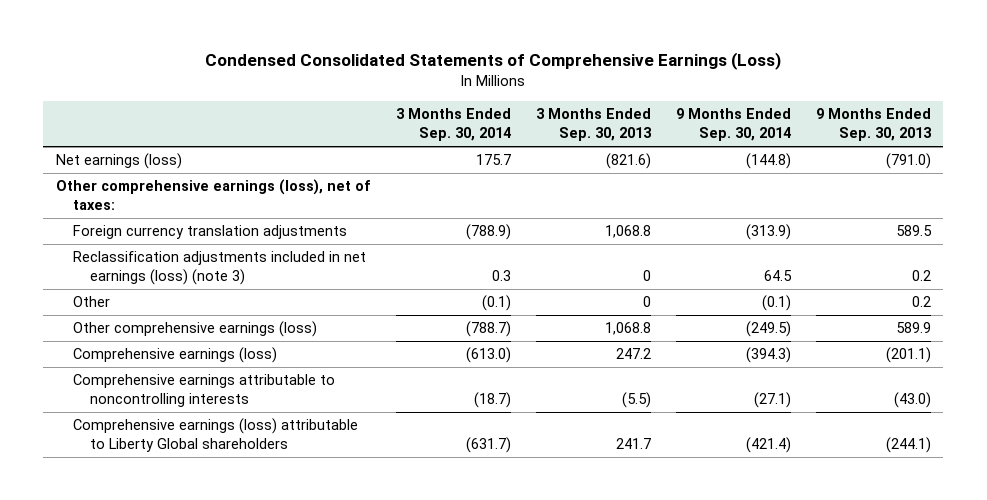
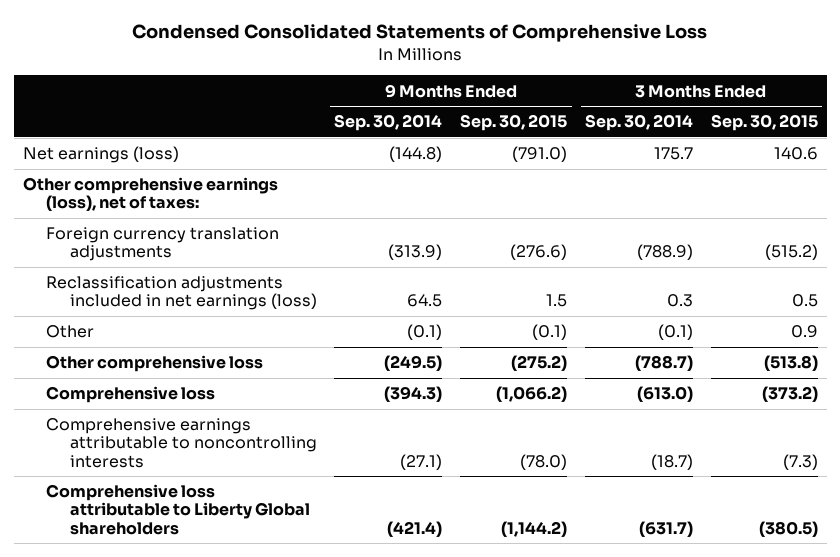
- Condensed Consolidated Statements of Comprehensive Earnings (Loss)
+ Condensed Consolidated Statements of Comprehensive Loss
- | 3 Months Ended Sep. 30, 2014 | 3 Months Ended Sep. 30, 2013 | 9 Months Ended Sep. 30, 2014 | 9 Months Ended Sep. 30, 2013
+ | 9 Months Ended Sep. 30, 2014 | 9 Months Ended Sep. 30, 2015 | 3 Months Ended Sep. 30, 2014 | 3 Months Ended Sep. 30, 2015
- Reclassification adjustments included in net earnings (loss) (note 3) | 0.3 | 0 | 64.5 | 0.2
+ Reclassification adjustments included in net earnings (loss) | 64.5 | 1.5 | 0.3 | 0.5
- Other comprehensive earnings (loss) | (788.7) | 1,068.8 | (249.5) | 589.9
- Comprehensive earnings (loss) | (613.0) | 247.2 | (394.3) | (201.1)
+ Other comprehensive loss | (249.5) | (275.2) | (788.7) | (513.8)
+ Comprehensive loss | (394.3) | (1,066.2) | (613.0) | (373.2)
- Comprehensive earnings (loss) attributable to Liberty Global shareholders | (631.7) | 241.7 | (421.4) | (244.1)
+ Comprehensive loss attributable to Liberty Global shareholders | (421.4) | (1,144.2) | (631.7) | (380.5)

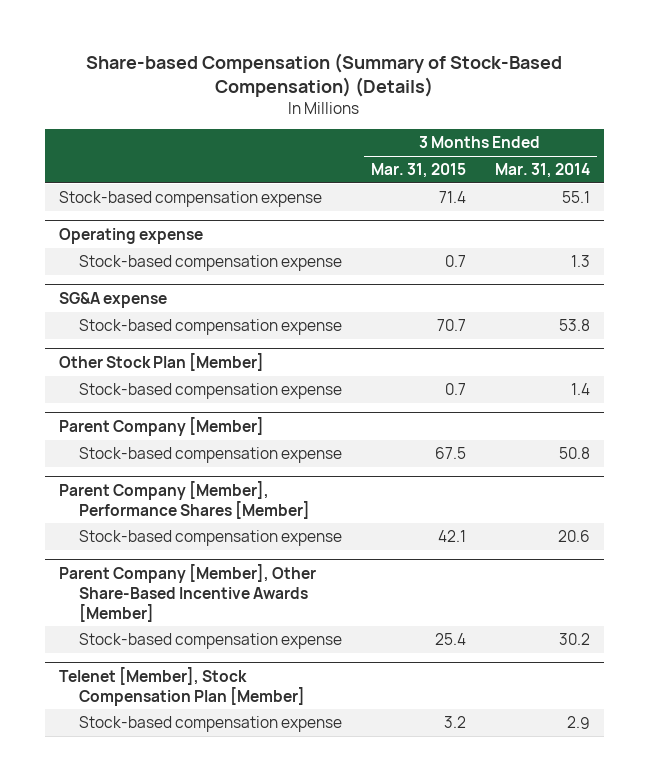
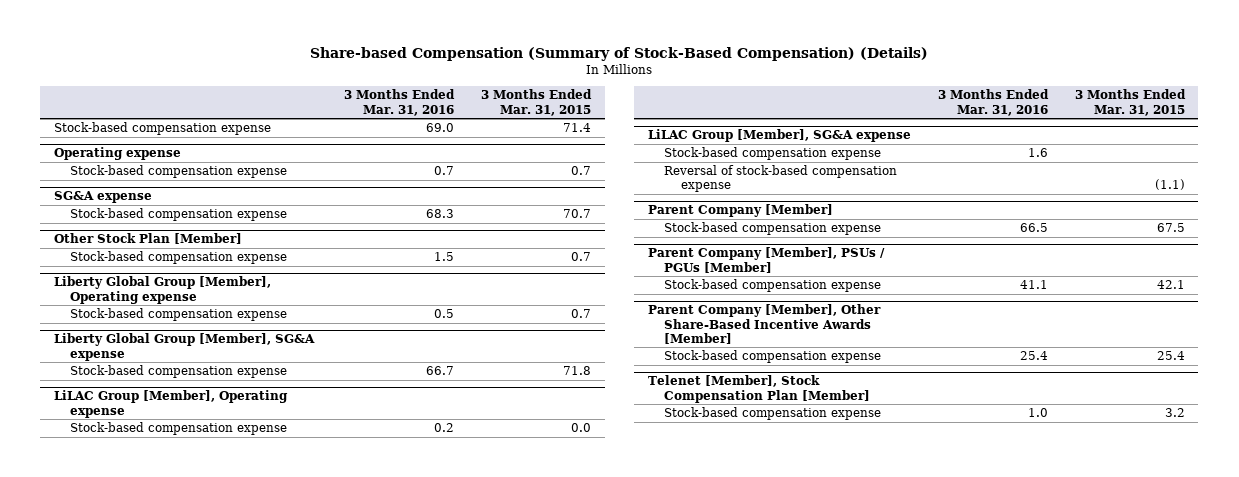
- | 3 Months Ended Mar. 31, 2015 | 3 Months Ended Mar. 31, 2014
+ | 3 Months Ended Mar. 31, 2016 | 3 Months Ended Mar. 31, 2015
+ Liberty Global Group [Member], Operating expense
+ Stock-based compensation expense | 0.5 | 0.7
+ Liberty Global Group [Member], SG&A expense
+ Stock-based compensation expense | 66.7 | 71.8
+ LiLAC Group [Member], Operating expense
+ Stock-based compensation expense | 0.2 | 0.0
+ LiLAC Group [Member], SG&A expense
+ Stock-based compensation expense | 1.6 |
+ Reversal of stock-based compensation expense | | (1.1)
- Parent Company [Member], Performance Shares [Member]
+ Parent Company [Member], PSUs / PGUs [Member]

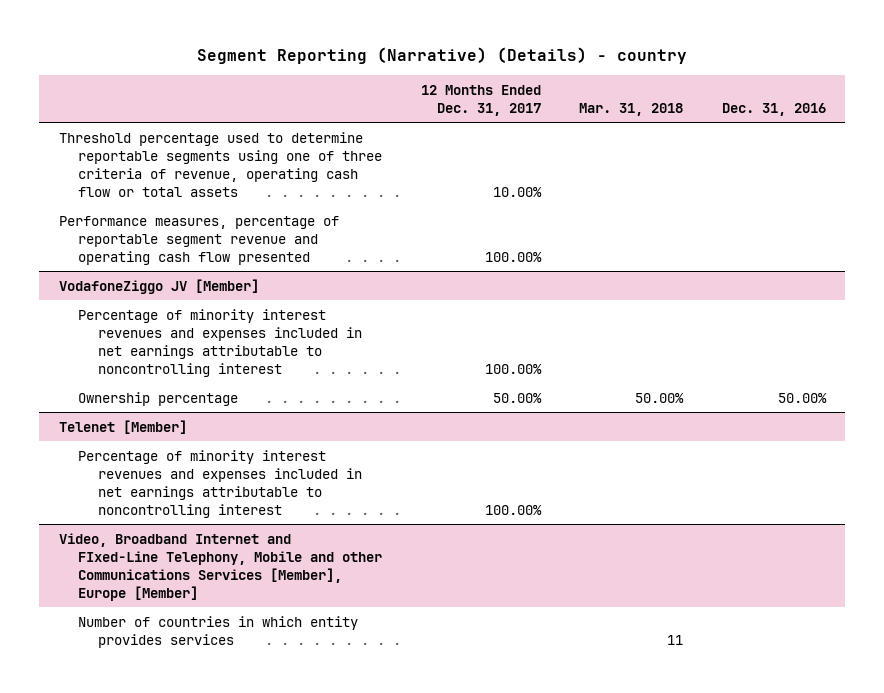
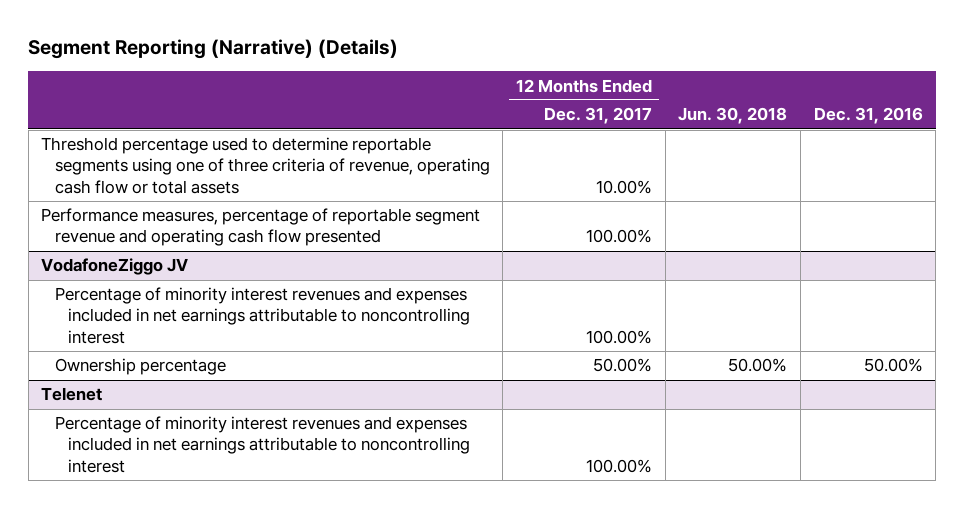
- Segment Reporting (Narrative) (Details) - country
+ Segment Reporting (Narrative) (Details)
- | 12 Months Ended Dec. 31, 2017 | Mar. 31, 2018 | Dec. 31, 2016
+ | 12 Months Ended Dec. 31, 2017 | Jun. 30, 2018 | Dec. 31, 2016
- VodafoneZiggo JV [Member]
+ VodafoneZiggo JV
- Telenet [Member]
+ Telenet
- Video, Broadband Internet and FIxed-Line Telephony, Mobile and other Communications Services [Member], Europe [Member]
- Number of countries in which entity provides services | | 11 |

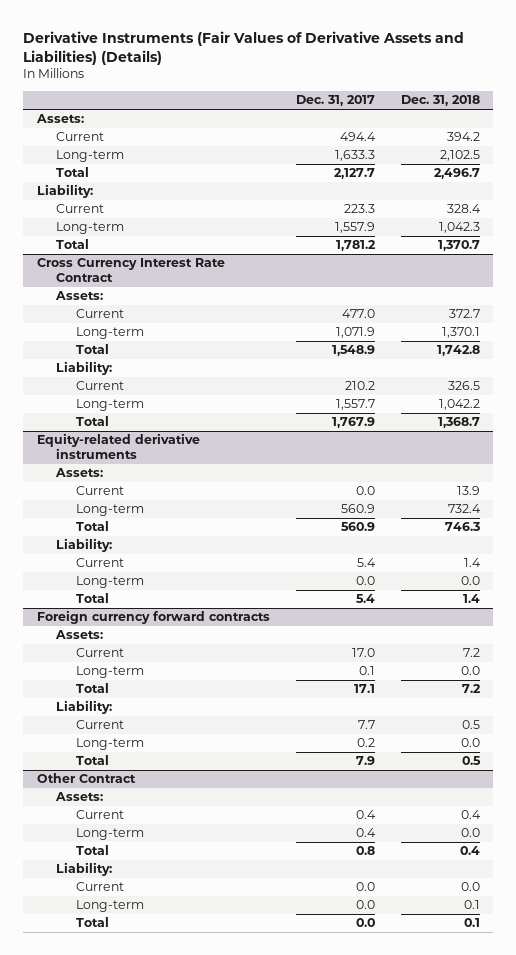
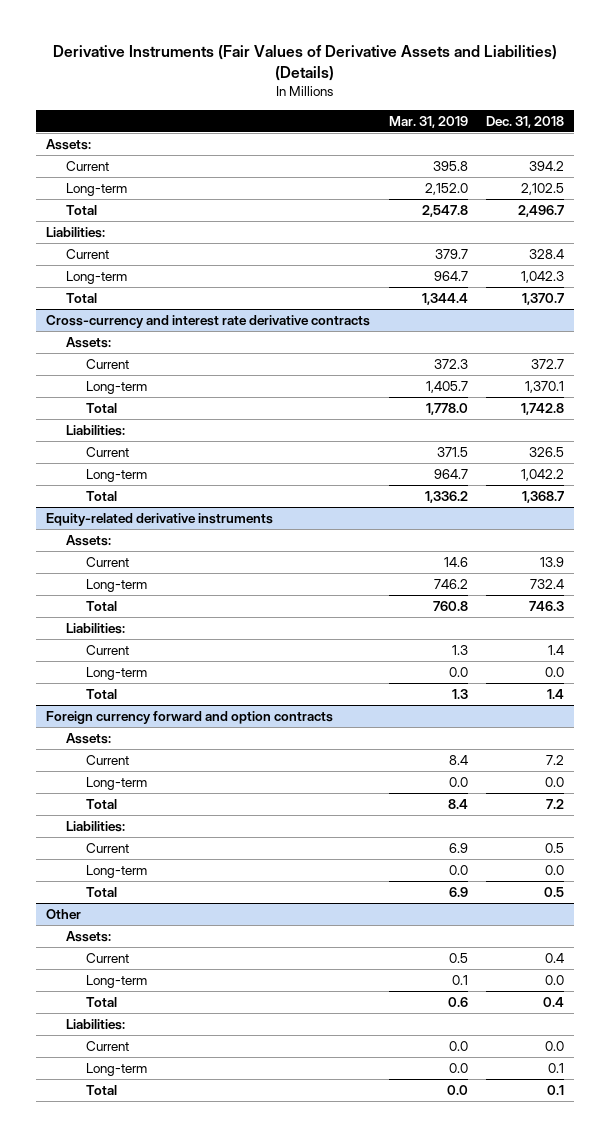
- | Dec. 31, 2017 | Dec. 31, 2018
+ | Mar. 31, 2019 | Dec. 31, 2018
- Liability:
+ Liabilities:
- Cross Currency Interest Rate Contract
+ Cross-currency and interest rate derivative contracts
- Liability:
+ Liabilities:
@ Equity-related derivative instruments
- Liability:
+ Liabilities:
- Foreign currency forward contracts
+ Foreign currency forward and option contracts
- Liability:
+ Liabilities:
- Other Contract
+ Other
- Liability:
+ Liabilities:

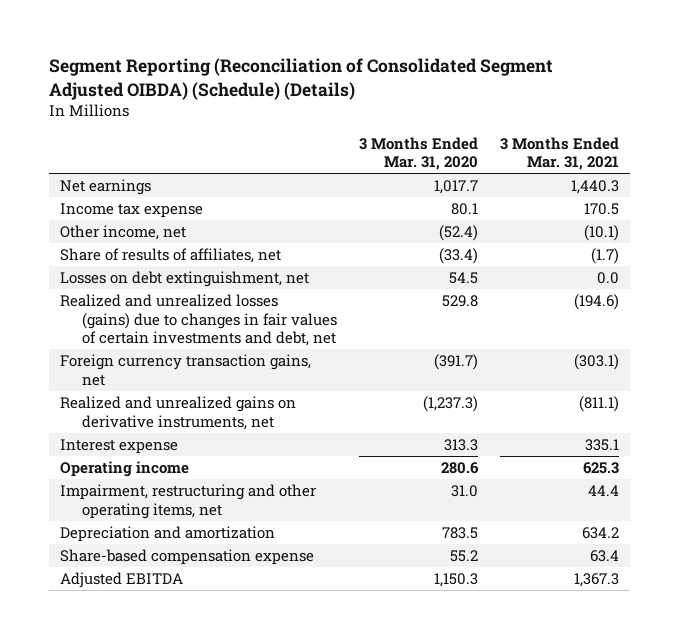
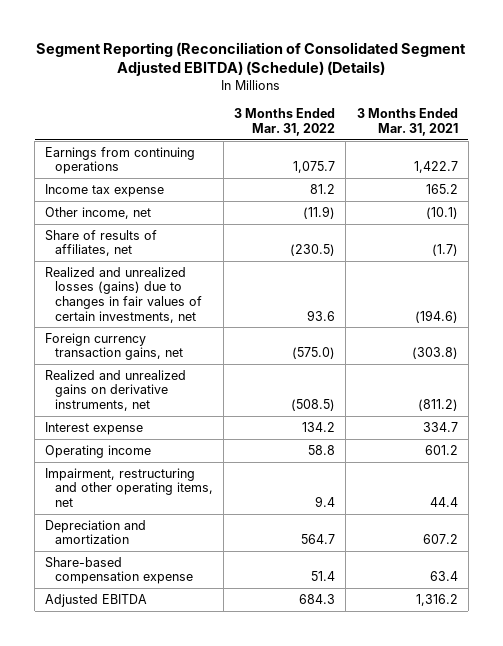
- Segment Reporting (Reconciliation of Consolidated Segment Adjusted OIBDA) (Schedule) (Details)
+ Segment Reporting (Reconciliation of Consolidated Segment Adjusted EBITDA) (Schedule) (Details)
- | 3 Months Ended Mar. 31, 2020 | 3 Months Ended Mar. 31, 2021
+ | 3 Months Ended Mar. 31, 2022 | 3 Months Ended Mar. 31, 2021
- Net earnings | 1,017.7 | 1,440.3
- Income tax expense | 80.1 | 170.5
+ Earnings from continuing operations | 1,075.7 | 1,422.7
+ Income tax expense | 81.2 | 165.2
- Losses on debt extinguishment, net | 54.5 | 0.0
- Realized and unrealized losses (gains) due to changes in fair values of certain investments and debt, net | 529.8 | (194.6)
- Foreign currency transaction gains, net | (391.7) | (303.1)
- Realized and unrealized gains on derivative instruments, net | (1,237.3) | (811.1)
- Interest expense | 313.3 | 335.1
- Operating income | 280.6 | 625.3
+ Realized and unrealized losses (gains) due to changes in fair values of certain investments, net | 93.6 | (194.6)
+ Foreign currency transaction gains, net | (575.0) | (303.8)
+ Realized and unrealized gains on derivative instruments, net | (508.5) | (811.2)
+ Interest expense | 134.2 | 334.7
+ Operating income | 58.8 | 601.2
- Depreciation and amortization | 783.5 | 634.2
+ Depreciation and amortization | 564.7 | 607.2
- Adjusted EBITDA | 1,150.3 | 1,367.3
+ Adjusted EBITDA | 684.3 | 1,316.2

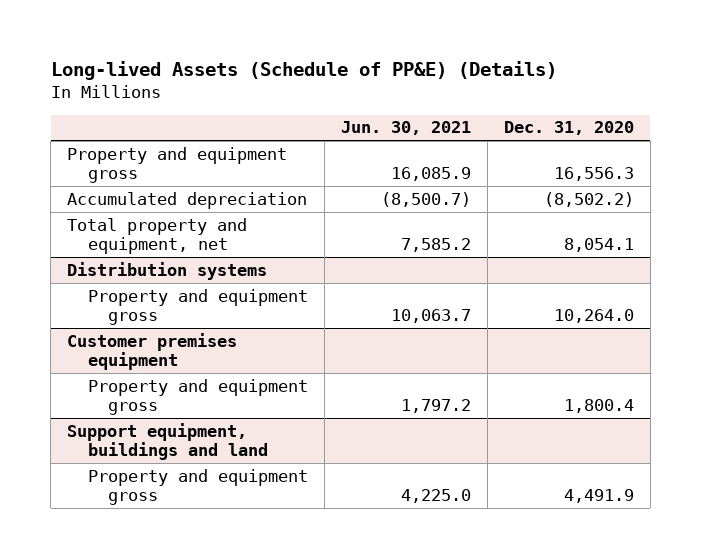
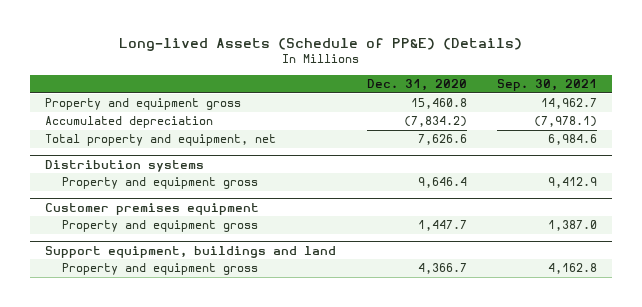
- | Jun. 30, 2021 | Dec. 31, 2020
+ | Dec. 31, 2020 | Sep. 30, 2021
- Property and equipment gross | 16,085.9 | 16,556.3
- Accumulated depreciation | (8,500.7) | (8,502.2)
- Total property and equipment, net | 7,585.2 | 8,054.1
+ Property and equipment gross | 15,460.8 | 14,962.7
+ Accumulated depreciation | (7,834.2) | (7,978.1)
+ Total property and equipment, net | 7,626.6 | 6,984.6
@ Distribution systems
- Property and equipment gross | 10,063.7 | 10,264.0
+ Property and equipment gross | 9,646.4 | 9,412.9
@ Customer premises equipment
- Property and equipment gross | 1,797.2 | 1,800.4
+ Property and equipment gross | 1,447.7 | 1,387.0
@ Support equipment, buildings and land
- Property and equipment gross | 4,225.0 | 4,491.9
+ Property and equipment gross | 4,366.7 | 4,162.8

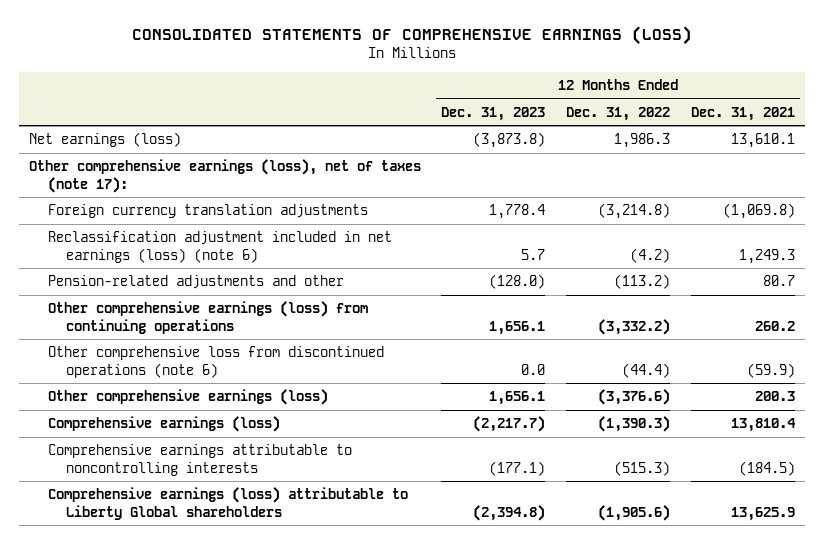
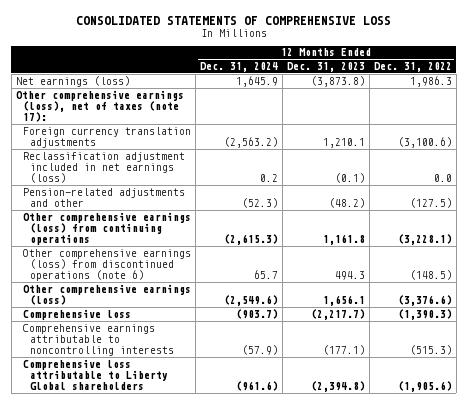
- CONSOLIDATED STATEMENTS OF COMPREHENSIVE EARNINGS (LOSS)
+ CONSOLIDATED STATEMENTS OF COMPREHENSIVE LOSS
- | 12 Months Ended Dec. 31, 2023 | 12 Months Ended Dec. 31, 2022 | 12 Months Ended Dec. 31, 2021
+ | 12 Months Ended Dec. 31, 2024 | 12 Months Ended Dec. 31, 2023 | 12 Months Ended Dec. 31, 2022
- Foreign currency translation adjustments | 1,778.4 | (3,214.8) | (1,069.8)
- Reclassification adjustment included in net earnings (loss) (note 6) | 5.7 | (4.2) | 1,249.3
- Pension-related adjustments and other | (128.0) | (113.2) | 80.7
- Other comprehensive earnings (loss) from continuing operations | 1,656.1 | (3,332.2) | 260.2
- Other comprehensive loss from discontinued operations (note 6) | 0.0 | (44.4) | (59.9)
+ Foreign currency translation adjustments | (2,563.2) | 1,210.1 | (3,100.6)
+ Reclassification adjustment included in net earnings (loss) | 0.2 | (0.1) | 0.0
+ Pension-related adjustments and other | (52.3) | (48.2) | (127.5)
+ Other comprehensive earnings (loss) from continuing operations | (2,615.3) | 1,161.8 | (3,228.1)
+ Other comprehensive earnings (loss) from discontinued operations (note 6) | 65.7 | 494.3 | (148.5)
- Comprehensive earnings (loss) | (2,217.7) | (1,390.3) | 13,810.4
+ Comprehensive loss | (903.7) | (2,217.7) | (1,390.3)
- Comprehensive earnings (loss) attributable to Liberty Global shareholders | (2,394.8) | (1,905.6) | 13,625.9
+ Comprehensive loss attributable to Liberty Global shareholders | (961.6) | (2,394.8) | (1,905.6)

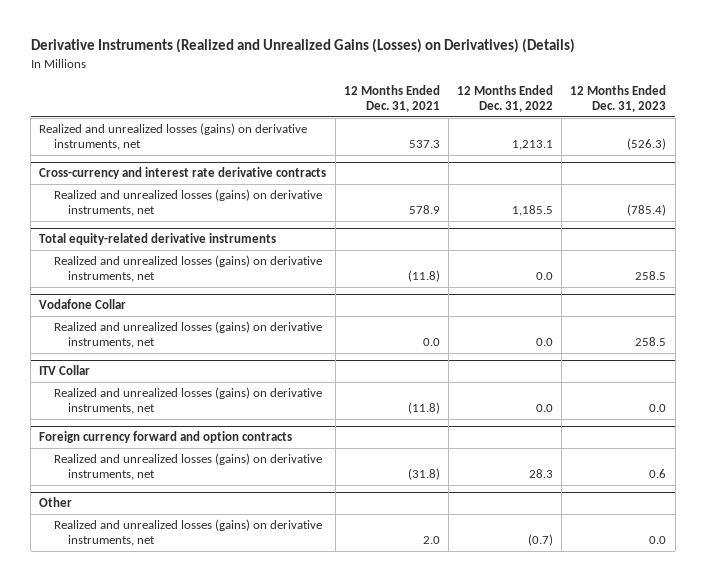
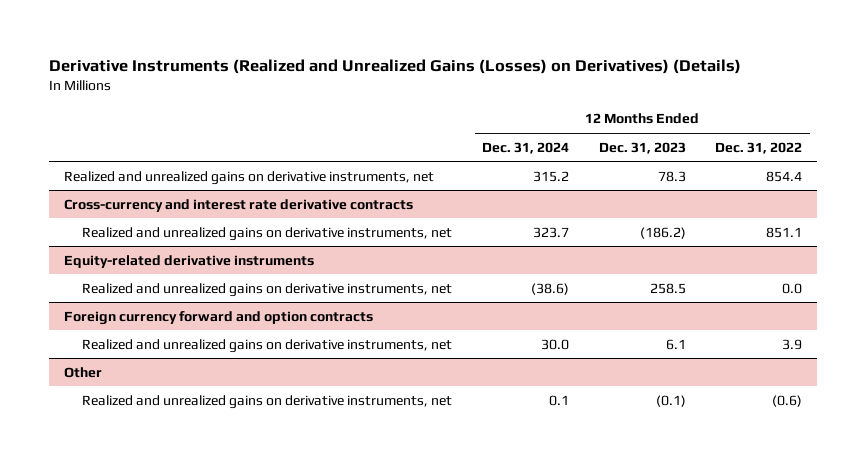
- | 12 Months Ended Dec. 31, 2021 | 12 Months Ended Dec. 31, 2022 | 12 Months Ended Dec. 31, 2023
+ | 12 Months Ended Dec. 31, 2024 | 12 Months Ended Dec. 31, 2023 | 12 Months Ended Dec. 31, 2022
- Realized and unrealized losses (gains) on derivative instruments, net | 537.3 | 1,213.1 | (526.3)
+ Realized and unrealized gains on derivative instruments, net | 315.2 | 78.3 | 854.4
@ Cross-currency and interest rate derivative contracts
- Realized and unrealized losses (gains) on derivative instruments, net | 578.9 | 1,185.5 | (785.4)
- Total equity-related derivative instruments
- Realized and unrealized losses (gains) on derivative instruments, net | (11.8) | 0.0 | 258.5
- Vodafone Collar
- Realized and unrealized losses (gains) on derivative instruments, net | 0.0 | 0.0 | 258.5
- ITV Collar
- Realized and unrealized losses (gains) on derivative instruments, net | (11.8) | 0.0 | 0.0
@ Cross-currency and interest rate derivative contracts
+ Realized and unrealized gains on derivative instruments, net | 323.7 | (186.2) | 851.1
+ Equity-related derivative instruments
+ Realized and unrealized gains on derivative instruments, net | (38.6) | 258.5 | 0.0
@ Foreign currency forward and option contracts
- Realized and unrealized losses (gains) on derivative instruments, net | (31.8) | 28.3 | 0.6
+ Realized and unrealized gains on derivative instruments, net | 30.0 | 6.1 | 3.9
@ Other
- Realized and unrealized losses (gains) on derivative instruments, net | 2.0 | (0.7) | 0.0
+ Realized and unrealized gains on derivative instruments, net | 0.1 | (0.1) | (0.6)

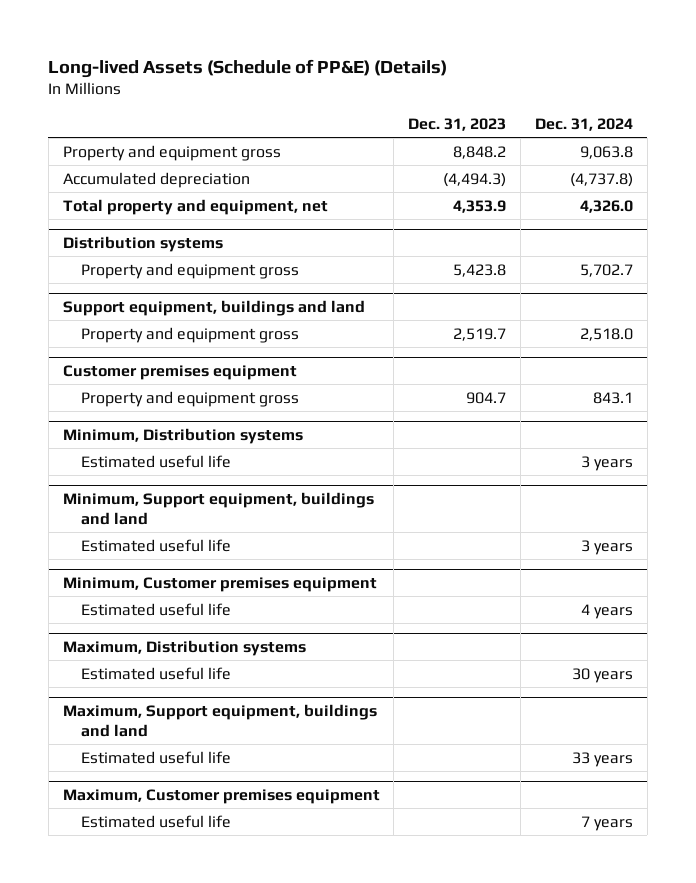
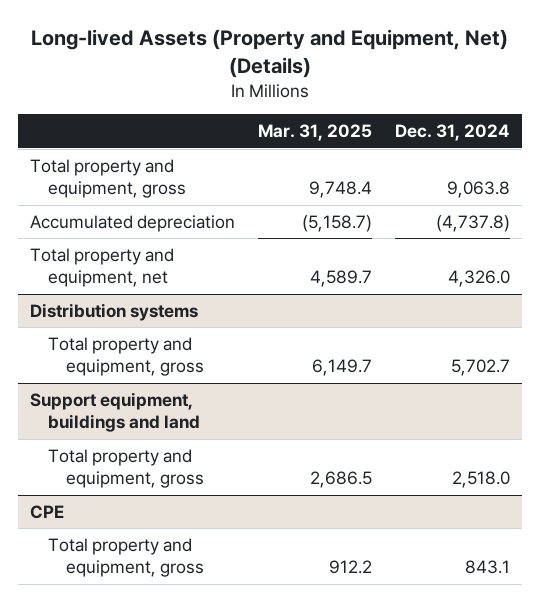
- Long-lived Assets (Schedule of PP&E) (Details)
+ Long-lived Assets (Property and Equipment, Net) (Details)
- | Dec. 31, 2023 | Dec. 31, 2024
+ | Mar. 31, 2025 | Dec. 31, 2024
- Property and equipment gross | 8,848.2 | 9,063.8
+ Total property and equipment, gross | 9,748.4 | 9,063.8
@ Distribution systems
- Property and equipment gross | 5,423.8 | 5,702.7
+ Total property and equipment, gross | 6,149.7 | 5,702.7
@ Support equipment, buildings and land
- Property and equipment gross | 2,519.7 | 2,518.0
- Customer premises equipment
- Property and equipment gross | 904.7 | 843.1
- Minimum, Distribution systems
- Estimated useful life | | 3 years
- Minimum, Support equipment, buildings and land
- Estimated useful life | | 3 years
- Minimum, Customer premises equipment
- Estimated useful life | | 4 years
- Maximum, Distribution systems
- Estimated useful life | | 30 years
- Maximum, Support equipment, buildings and land
- Estimated useful life | | 33 years
- Maximum, Customer premises equipment
- Estimated useful life | | 7 years
@ Support equipment, buildings and land
+ Total property and equipment, gross | 2,686.5 | 2,518.0
+ CPE
+ Total property and equipment, gross | 912.2 | 843.1

